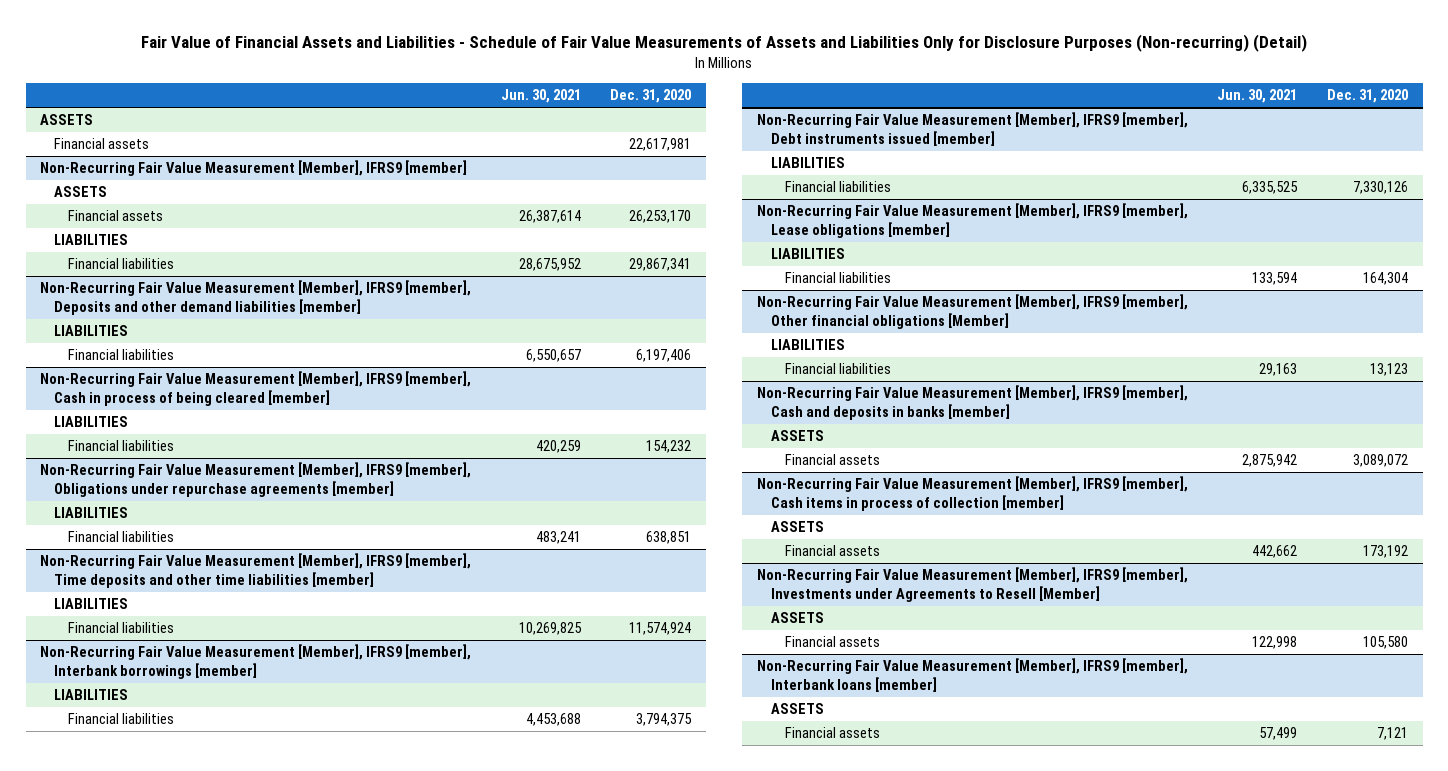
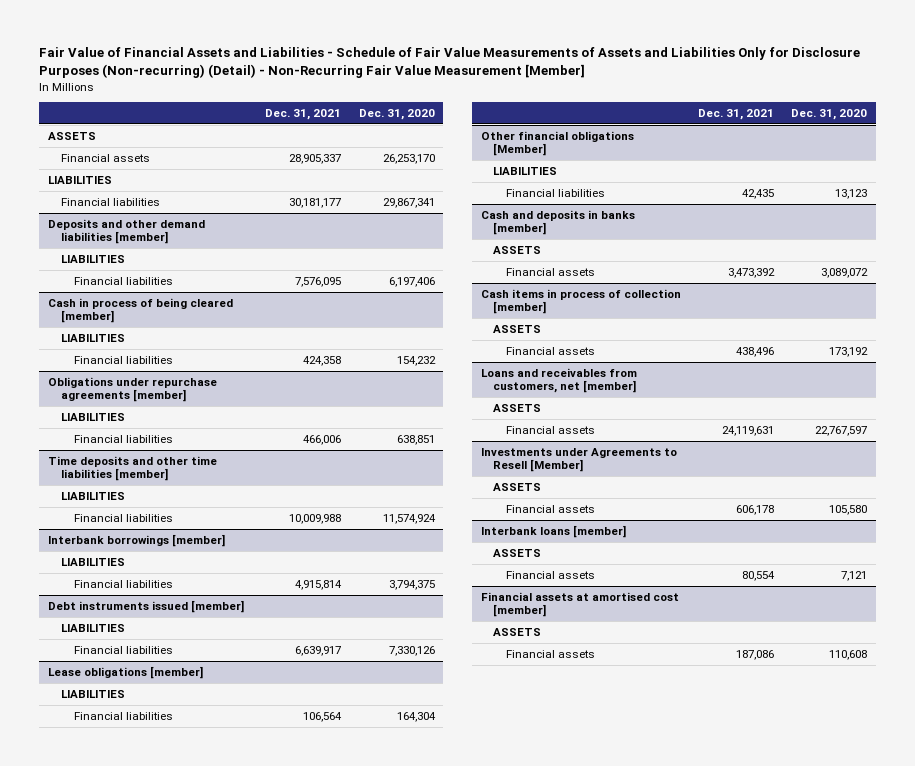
- Fair Value of Financial Assets and Liabilities - Schedule of Fair Value Measurements of Assets and Liabilities Only for Disclosure Purposes (Non-recurring) (Detail)
+ Fair Value of Financial Assets and Liabilities - Schedule of Fair Value Measurements of Assets and Liabilities Only for Disclosure Purposes (Non-recurring) (Detail) - Non-Recurring Fair Value Measurement [Member]
- | Jun. 30, 2021 | Dec. 31, 2020
+ | Dec. 31, 2021 | Dec. 31, 2020
- Financial assets | | 22,617,981
- Non-Recurring Fair Value Measurement [Member], IFRS9 [member]
- ASSETS
- Non-Recurring Fair Value Measurement [Member], IFRS9 [member], Deposits and other demand liabilities [member]
+ Deposits and other demand liabilities [member]
- Non-Recurring Fair Value Measurement [Member], IFRS9 [member], Cash in process of being cleared [member]
+ Cash in process of being cleared [member]
- Non-Recurring Fair Value Measurement [Member], IFRS9 [member], Obligations under repurchase agreements [member]
+ Obligations under repurchase agreements [member]
- Non-Recurring Fair Value Measurement [Member], IFRS9 [member], Time deposits and other time liabilities [member]
+ Time deposits and other time liabilities [member]
- Non-Recurring Fair Value Measurement [Member], IFRS9 [member], Interbank borrowings [member]
+ Interbank borrowings [member]
- Non-Recurring Fair Value Measurement [Member], IFRS9 [member], Debt instruments issued [member]
+ Debt instruments issued [member]
- Non-Recurring Fair Value Measurement [Member], IFRS9 [member], Lease obligations [member]
+ Lease obligations [member]
- Non-Recurring Fair Value Measurement [Member], IFRS9 [member], Other financial obligations [Member]
+ Other financial obligations [Member]
- Non-Recurring Fair Value Measurement [Member], IFRS9 [member], Cash and deposits in banks [member]
+ Cash and deposits in banks [member]
- Non-Recurring Fair Value Measurement [Member], IFRS9 [member], Cash items in process of collection [member]
+ Cash items in process of collection [member]
- Non-Recurring Fair Value Measurement [Member], IFRS9 [member], Investments under Agreements to Resell [Member]
+ Loans and receivables from customers, net [member]
+ Financial assets | 24,119,631 | 22,767,597
+ Investments under Agreements to Resell [Member]
+ ASSETS
- Non-Recurring Fair Value Measurement [Member], IFRS9 [member], Interbank loans [member]
+ Interbank loans [member]
+ Financial assets at amortised cost [member]
+ ASSETS
+ Financial assets | 187,086 | 110,608

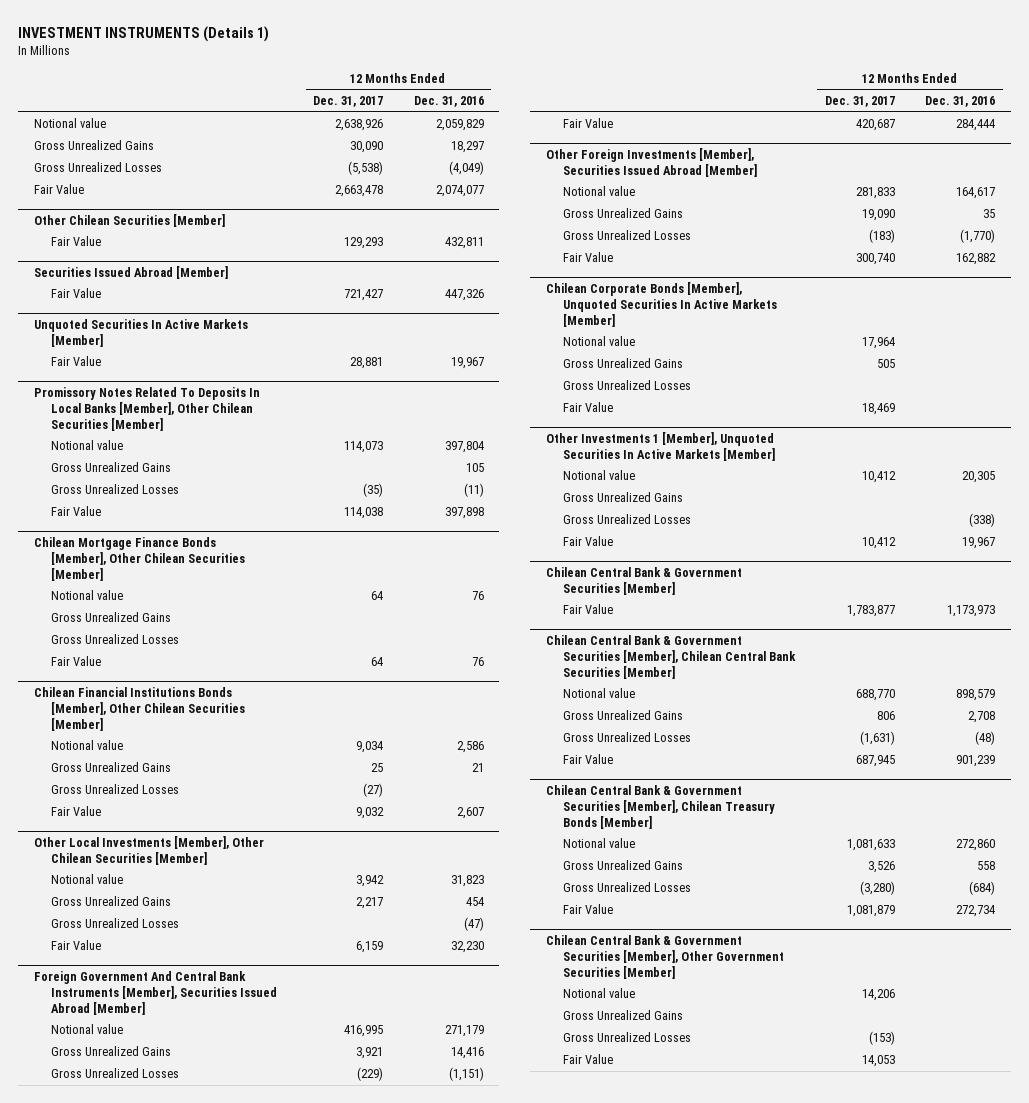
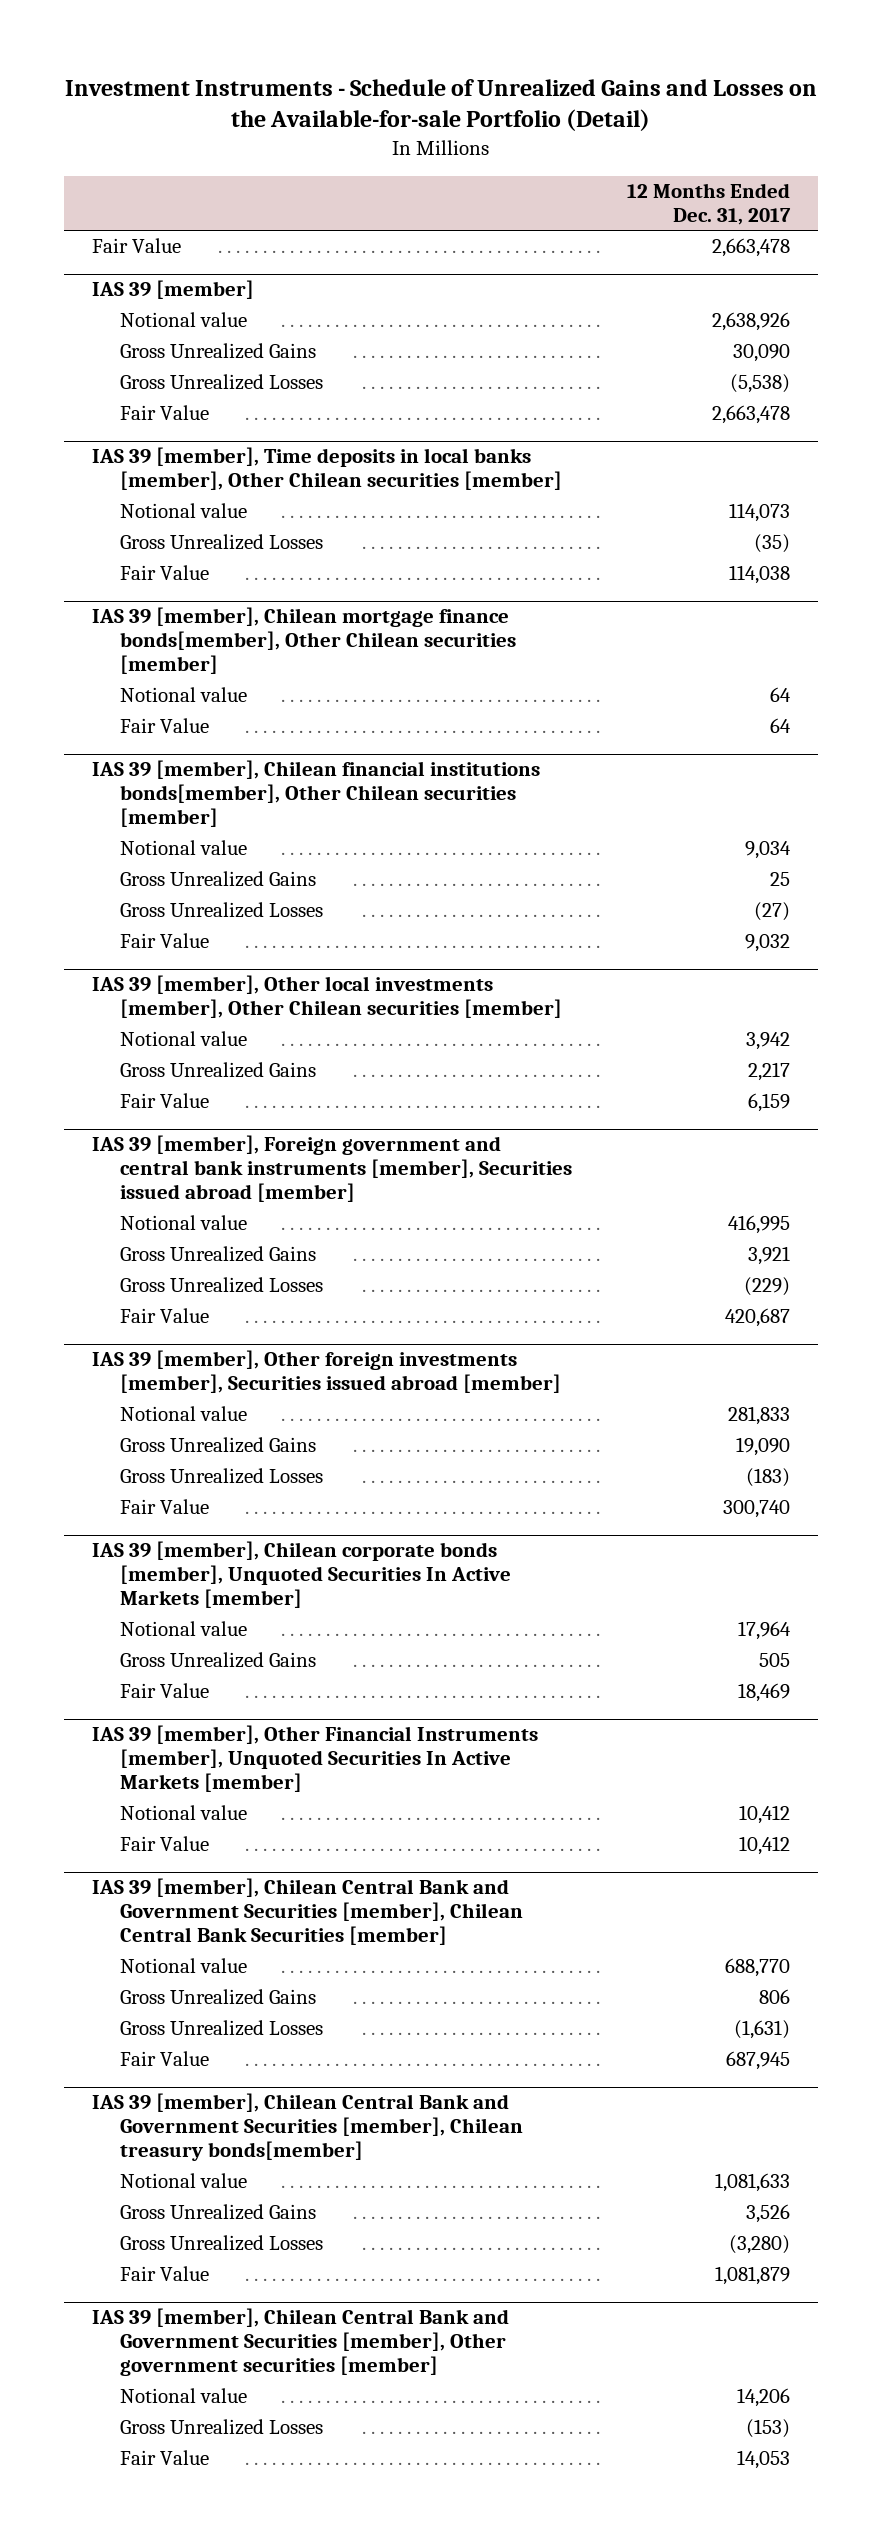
- INVESTMENT INSTRUMENTS (Details 1)
+ Investment Instruments - Schedule of Unrealized Gains and Losses on the Available-for-sale Portfolio (Detail)
- | 12 Months Ended Dec. 31, 2017 | 12 Months Ended Dec. 31, 2016
+ | 12 Months Ended Dec. 31, 2017
+ Fair Value | 2,663,478
+ IAS 39 [member]
- Other Chilean Securities [Member]
- Fair Value | 129,293 | 432,811
- Securities Issued Abroad [Member]
- Fair Value | 721,427 | 447,326
- Unquoted Securities In Active Markets [Member]
- Fair Value | 28,881 | 19,967
- Promissory Notes Related To Deposits In Local Banks [Member], Other Chilean Securities [Member]
+ IAS 39 [member], Time deposits in local banks [member], Other Chilean securities [member]
- Gross Unrealized Gains | | 105
- Chilean Mortgage Finance Bonds [Member], Other Chilean Securities [Member]
+ IAS 39 [member], Chilean mortgage finance bonds[member], Other Chilean securities [member]
- Gross Unrealized Gains
- Gross Unrealized Losses
- Chilean Financial Institutions Bonds [Member], Other Chilean Securities [Member]
+ IAS 39 [member], Chilean financial institutions bonds[member], Other Chilean securities [member]
- Other Local Investments [Member], Other Chilean Securities [Member]
+ IAS 39 [member], Other local investments [member], Other Chilean securities [member]
- Gross Unrealized Losses | | (47)
- Foreign Government And Central Bank Instruments [Member], Securities Issued Abroad [Member]
+ IAS 39 [member], Foreign government and central bank instruments [member], Securities issued abroad [member]
- Other Foreign Investments [Member], Securities Issued Abroad [Member]
+ IAS 39 [member], Other foreign investments [member], Securities issued abroad [member]
- Chilean Corporate Bonds [Member], Unquoted Securities In Active Markets [Member]
+ IAS 39 [member], Chilean corporate bonds [member], Unquoted Securities In Active Markets [member]
- Gross Unrealized Losses
- Other Investments 1 [Member], Unquoted Securities In Active Markets [Member]
+ IAS 39 [member], Other Financial Instruments [member], Unquoted Securities In Active Markets [member]
- Gross Unrealized Gains
- Gross Unrealized Losses | | (338)
- Chilean Central Bank & Government Securities [Member]
- Fair Value | 1,783,877 | 1,173,973
- Chilean Central Bank & Government Securities [Member], Chilean Central Bank Securities [Member]
+ IAS 39 [member], Chilean Central Bank and Government Securities [member], Chilean Central Bank Securities [member]
- Chilean Central Bank & Government Securities [Member], Chilean Treasury Bonds [Member]
+ IAS 39 [member], Chilean Central Bank and Government Securities [member], Chilean treasury bonds[member]
- Chilean Central Bank & Government Securities [Member], Other Government Securities [Member]
+ IAS 39 [member], Chilean Central Bank and Government Securities [member], Other government securities [member]
- Gross Unrealized Gains

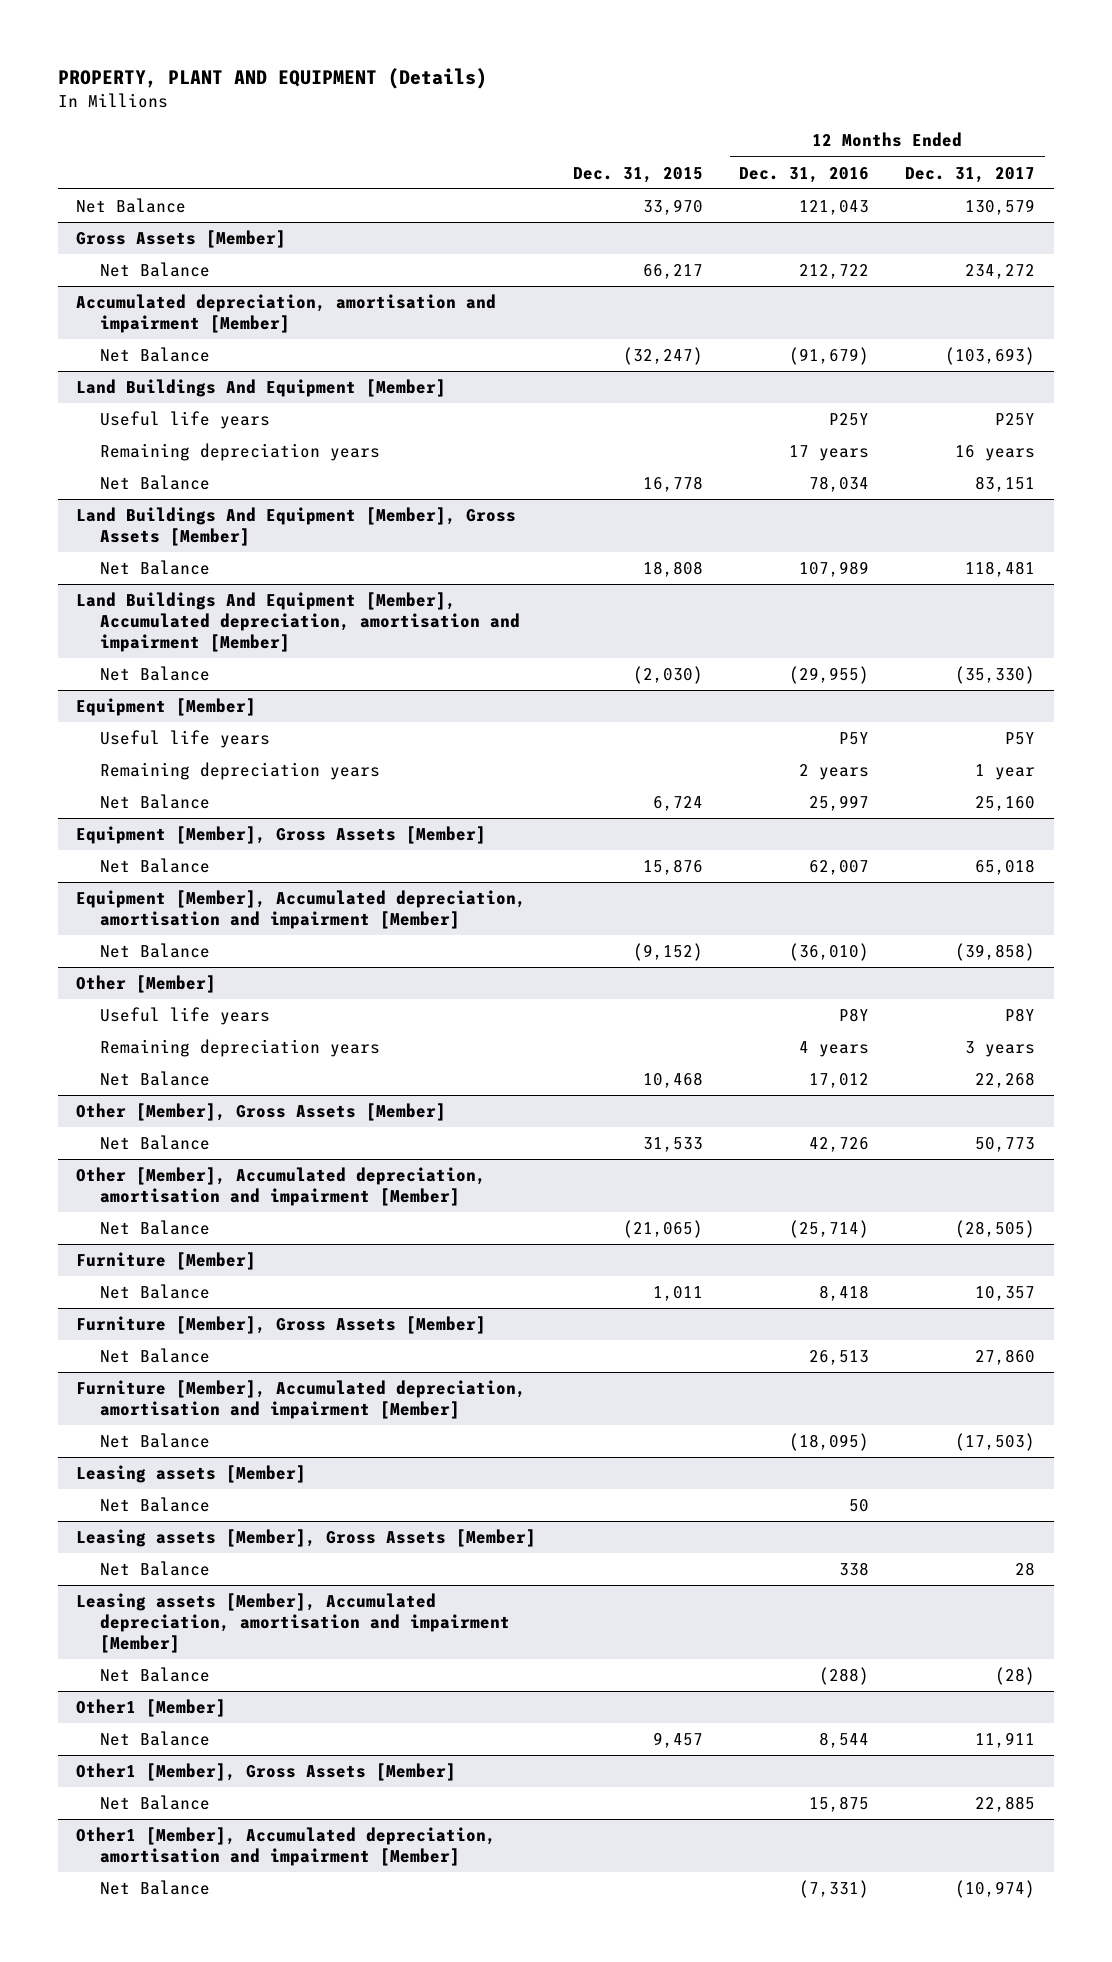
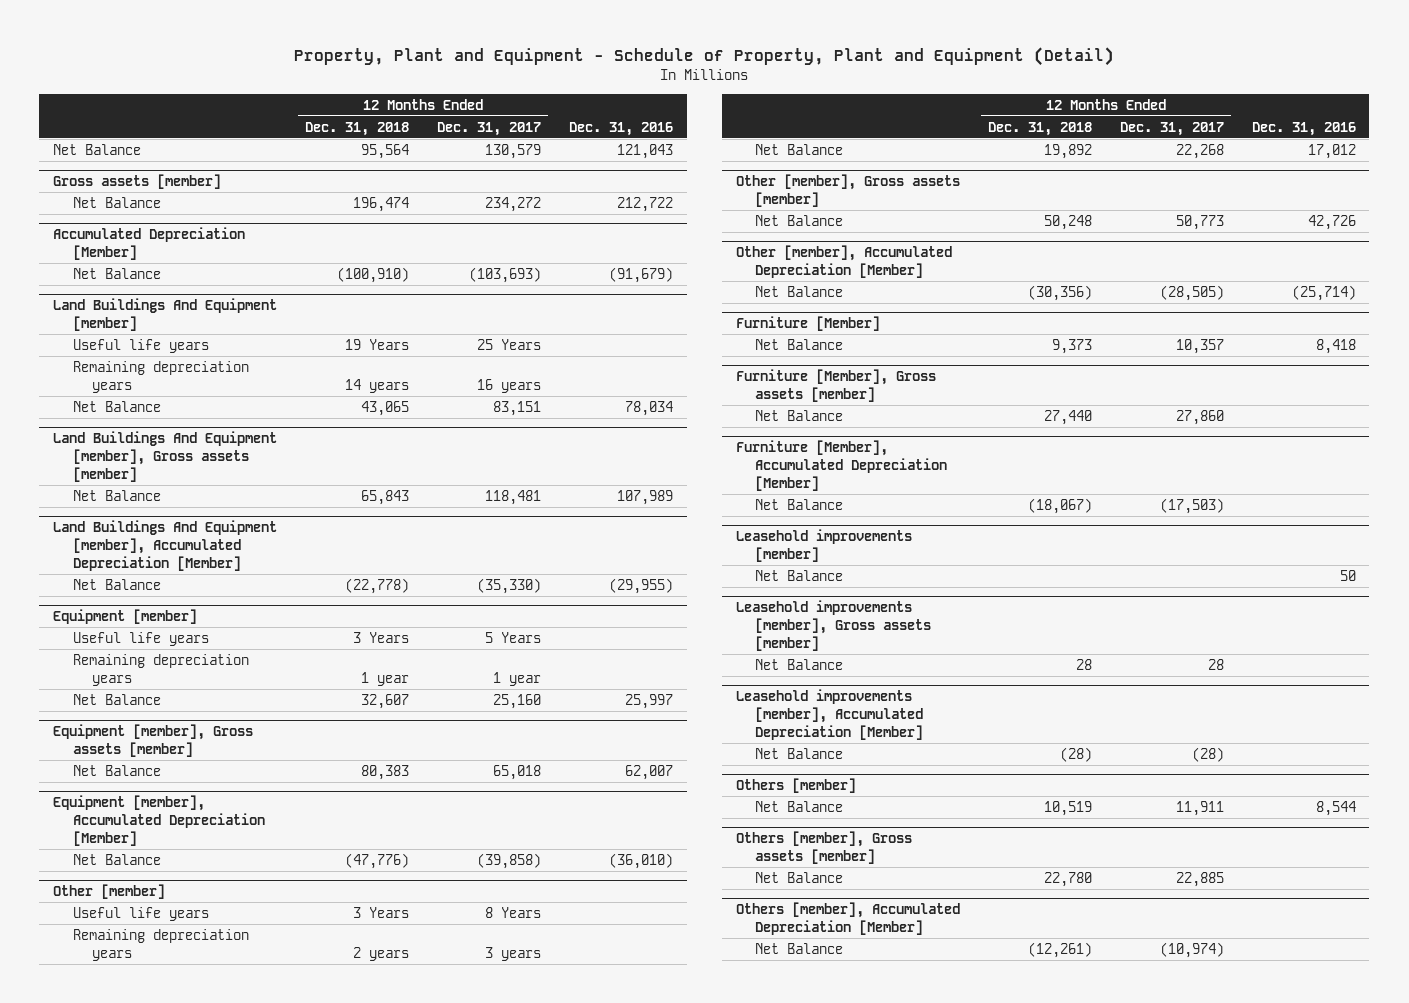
- PROPERTY, PLANT AND EQUIPMENT (Details)
+ Property, Plant and Equipment - Schedule of Property, Plant and Equipment (Detail)
- | Dec. 31, 2015 | 12 Months Ended Dec. 31, 2016 | 12 Months Ended Dec. 31, 2017
+ | 12 Months Ended Dec. 31, 2018 | 12 Months Ended Dec. 31, 2017 | Dec. 31, 2016
- Gross Assets [Member]
+ Gross assets [member]
- Accumulated depreciation, amortisation and impairment [Member]
+ Accumulated Depreciation [Member]
- Land Buildings And Equipment [Member]
- Useful life years | | P25Y | P25Y
+ Land Buildings And Equipment [member]
+ Useful life years | 19 Years | 25 Years |
- Land Buildings And Equipment [Member], Gross Assets [Member]
+ Land Buildings And Equipment [member], Gross assets [member]
- Land Buildings And Equipment [Member], Accumulated depreciation, amortisation and impairment [Member]
+ Land Buildings And Equipment [member], Accumulated Depreciation [Member]
- Equipment [Member]
- Useful life years | | P5Y | P5Y
+ Equipment [member]
+ Useful life years | 3 Years | 5 Years |
- Equipment [Member], Gross Assets [Member]
+ Equipment [member], Gross assets [member]
- Equipment [Member], Accumulated depreciation, amortisation and impairment [Member]
+ Equipment [member], Accumulated Depreciation [Member]
- Other [Member]
- Useful life years | | P8Y | P8Y
+ Other [member]
+ Useful life years | 3 Years | 8 Years |
- Other [Member], Gross Assets [Member]
+ Other [member], Gross assets [member]
- Other [Member], Accumulated depreciation, amortisation and impairment [Member]
+ Other [member], Accumulated Depreciation [Member]
- Furniture [Member], Gross Assets [Member]
+ Furniture [Member], Gross assets [member]
- Furniture [Member], Accumulated depreciation, amortisation and impairment [Member]
+ Furniture [Member], Accumulated Depreciation [Member]
- Leasing assets [Member]
+ Leasehold improvements [member]
- Leasing assets [Member], Gross Assets [Member]
+ Leasehold improvements [member], Gross assets [member]
- Leasing assets [Member], Accumulated depreciation, amortisation and impairment [Member]
+ Leasehold improvements [member], Accumulated Depreciation [Member]
- Other1 [Member]
+ Others [member]
- Other1 [Member], Gross Assets [Member]
+ Others [member], Gross assets [member]
- Other1 [Member], Accumulated depreciation, amortisation and impairment [Member]
+ Others [member], Accumulated Depreciation [Member]

